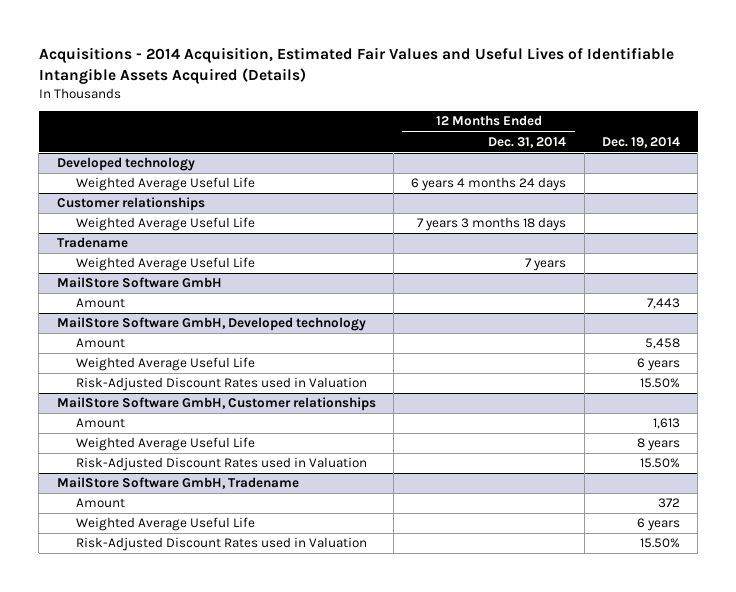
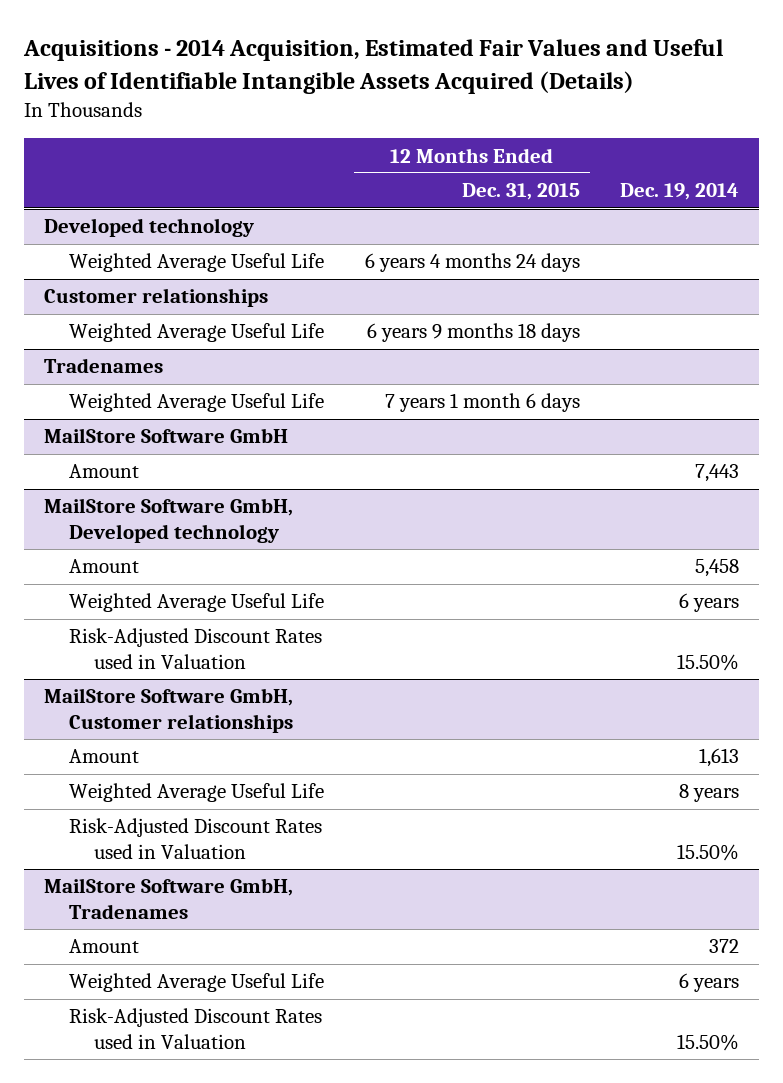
- | 12 Months Ended Dec. 31, 2014 | Dec. 19, 2014
+ | 12 Months Ended Dec. 31, 2015 | Dec. 19, 2014
- Tradename
+ Tradenames
- MailStore Software GmbH, Tradename
+ MailStore Software GmbH, Tradenames

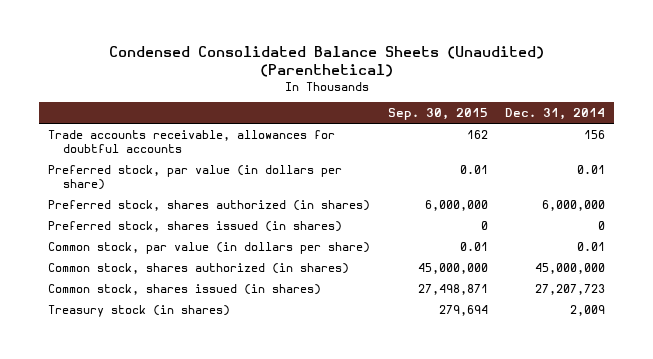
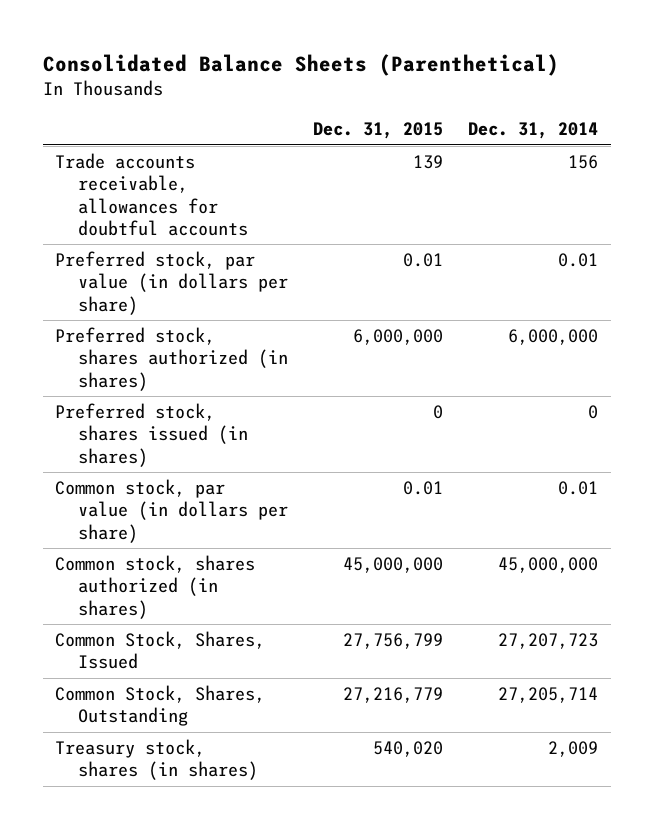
- Condensed Consolidated Balance Sheets (Unaudited) (Parenthetical)
+ Consolidated Balance Sheets (Parenthetical)
- | Sep. 30, 2015 | Dec. 31, 2014
+ | Dec. 31, 2015 | Dec. 31, 2014
- Common stock, shares issued (in shares) | 27,498,871 | 27,207,723
- Treasury stock (in shares) | 279,694 | 2,009
+ Common Stock, Shares, Issued | 27,756,799 | 27,207,723
+ Common Stock, Shares, Outstanding | 27,216,779 | 27,205,714
+ Treasury stock, shares (in shares) | 540,020 | 2,009

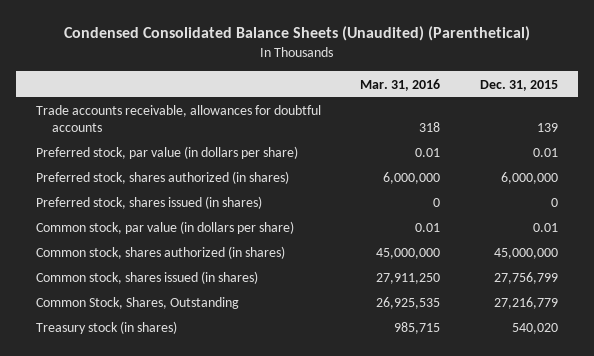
- Consolidated Balance Sheets (Parenthetical)
+ Condensed Consolidated Balance Sheets (Unaudited) (Parenthetical)
- | Dec. 31, 2015 | Dec. 31, 2014
+ | Mar. 31, 2016 | Dec. 31, 2015
- Common Stock, Shares, Issued | 27,756,799 | 27,207,723
+ Common stock, shares issued (in shares) | 27,911,250 | 27,756,799
- Treasury stock, shares (in shares) | 540,020 | 2,009
+ Treasury stock (in shares) | 985,715 | 540,020

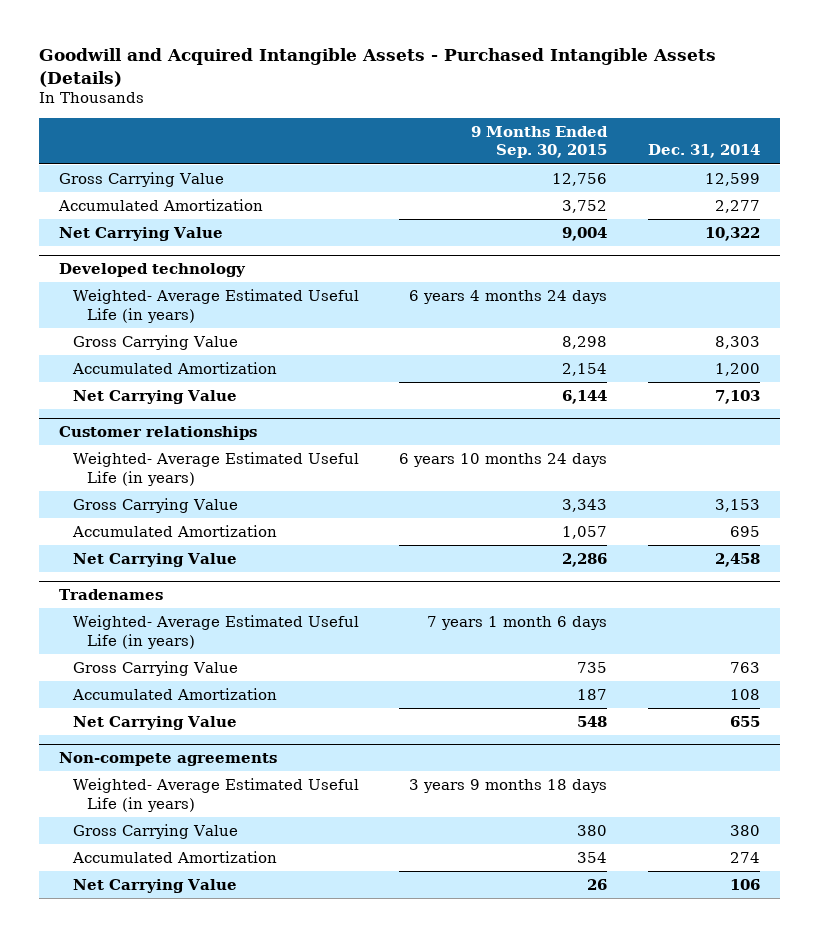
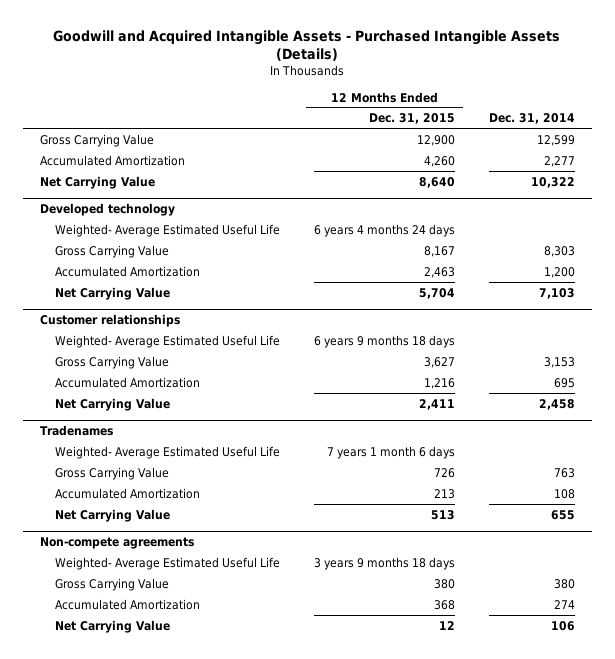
- | 9 Months Ended Sep. 30, 2015 | Dec. 31, 2014
+ | 12 Months Ended Dec. 31, 2015 | Dec. 31, 2014
@ Developed technology
- Weighted- Average Estimated Useful Life (in years) | 6 years 4 months 24 days |
+ Weighted- Average Estimated Useful Life | 6 years 4 months 24 days |
@ Customer relationships
- Weighted- Average Estimated Useful Life (in years) | 6 years 10 months 24 days |
+ Weighted- Average Estimated Useful Life | 6 years 9 months 18 days |
@ Tradenames
- Weighted- Average Estimated Useful Life (in years) | 7 years 1 month 6 days |
+ Weighted- Average Estimated Useful Life | 7 years 1 month 6 days |
@ Non-compete agreements
- Weighted- Average Estimated Useful Life (in years) | 3 years 9 months 18 days |
+ Weighted- Average Estimated Useful Life | 3 years 9 months 18 days |

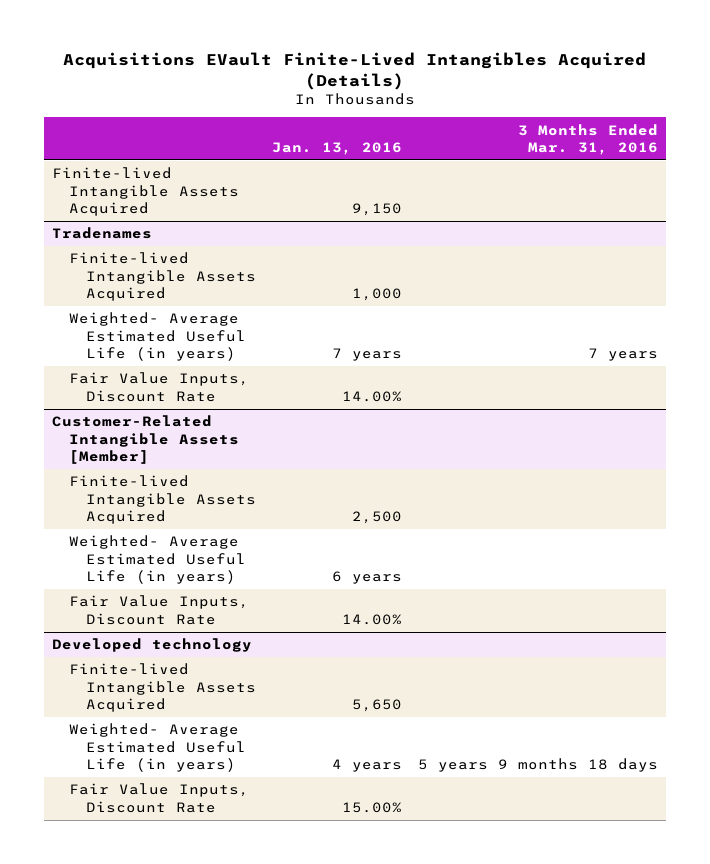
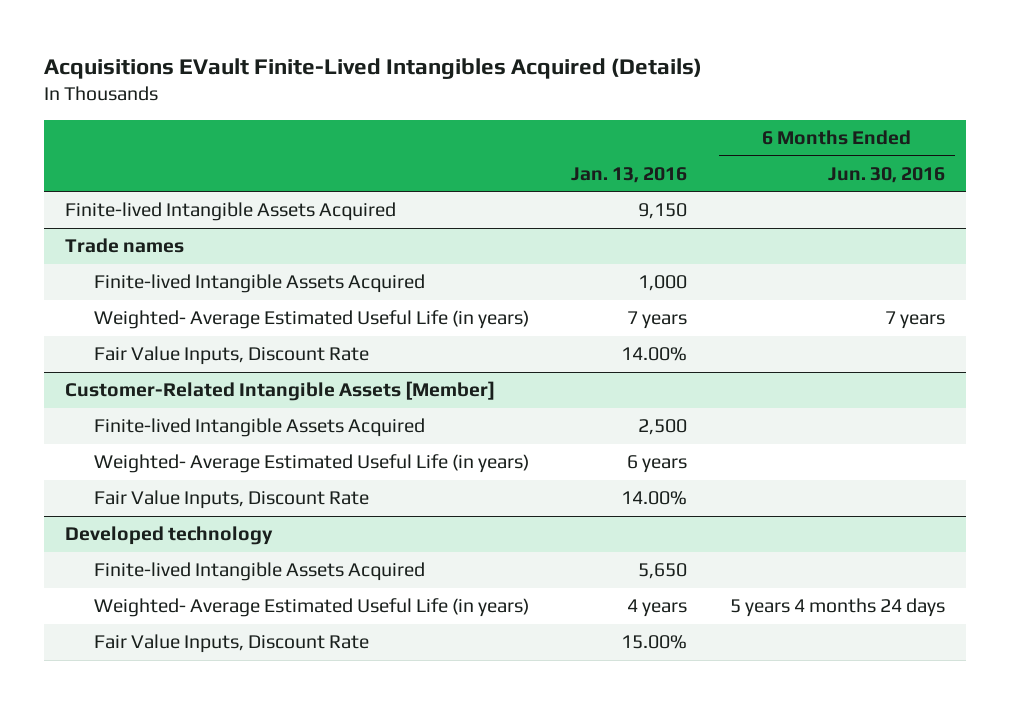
- | Jan. 13, 2016 | 3 Months Ended Mar. 31, 2016
+ | Jan. 13, 2016 | 6 Months Ended Jun. 30, 2016
- Tradenames
+ Trade names

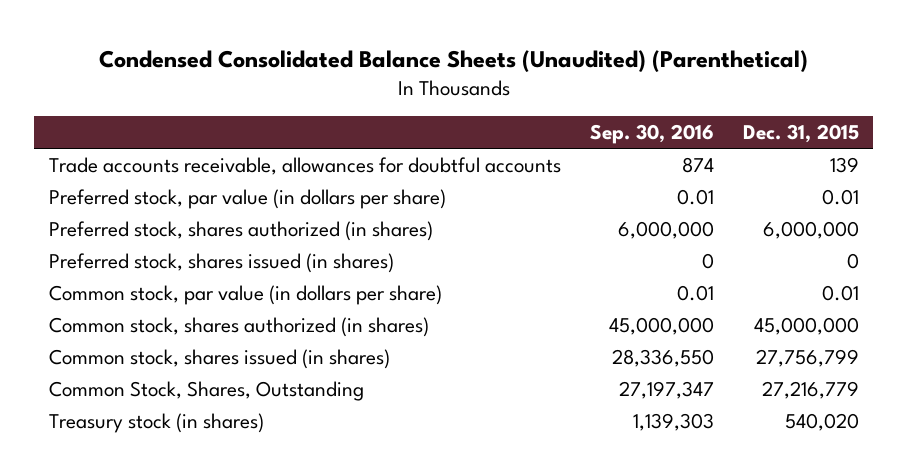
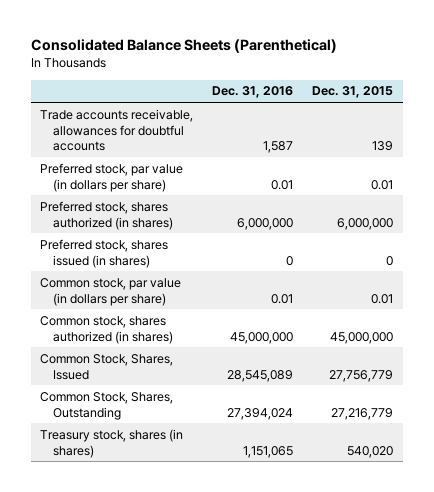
- Condensed Consolidated Balance Sheets (Unaudited) (Parenthetical)
+ Consolidated Balance Sheets (Parenthetical)
- | Sep. 30, 2016 | Dec. 31, 2015
+ | Dec. 31, 2016 | Dec. 31, 2015
- Common stock, shares issued (in shares) | 28,336,550 | 27,756,799
+ Common Stock, Shares, Issued | 28,545,089 | 27,756,779
- Treasury stock (in shares) | 1,139,303 | 540,020
+ Treasury stock, shares (in shares) | 1,151,065 | 540,020

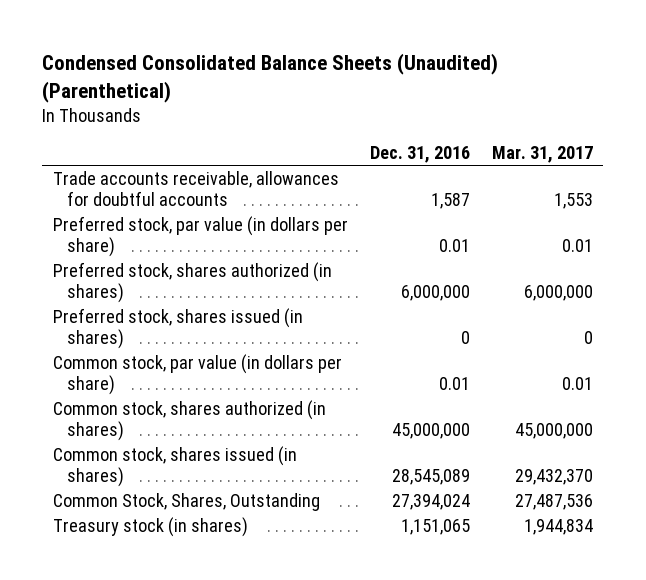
- Consolidated Balance Sheets (Parenthetical)
+ Condensed Consolidated Balance Sheets (Unaudited) (Parenthetical)
- | Dec. 31, 2016 | Dec. 31, 2015
+ | Dec. 31, 2016 | Mar. 31, 2017
- Common Stock, Shares, Issued | 28,545,089 | 27,756,779
+ Common stock, shares issued (in shares) | 28,545,089 | 29,432,370
- Treasury stock, shares (in shares) | 1,151,065 | 540,020
+ Treasury stock (in shares) | 1,151,065 | 1,944,834

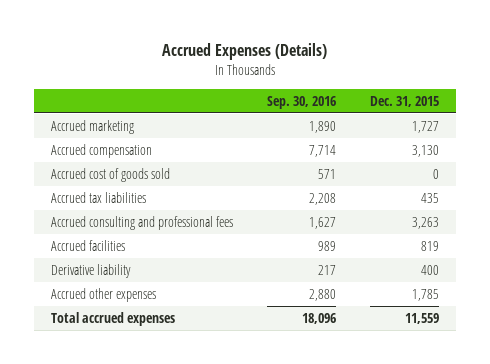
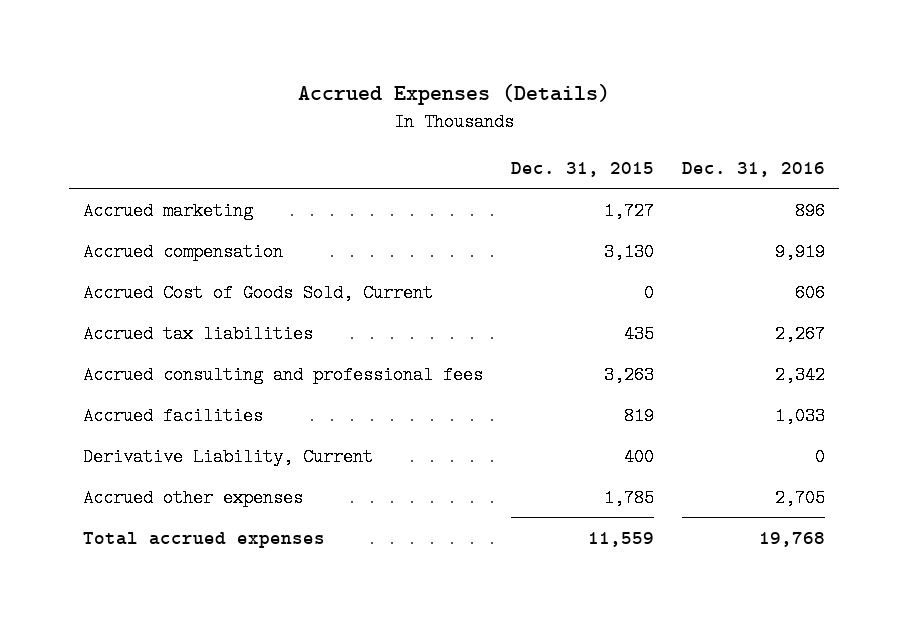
- | Sep. 30, 2016 | Dec. 31, 2015
+ | Dec. 31, 2015 | Dec. 31, 2016
- Accrued cost of goods sold | 571 | 0
+ Accrued Cost of Goods Sold, Current | 0 | 606
- Derivative liability | 217 | 400
+ Derivative Liability, Current | 400 | 0

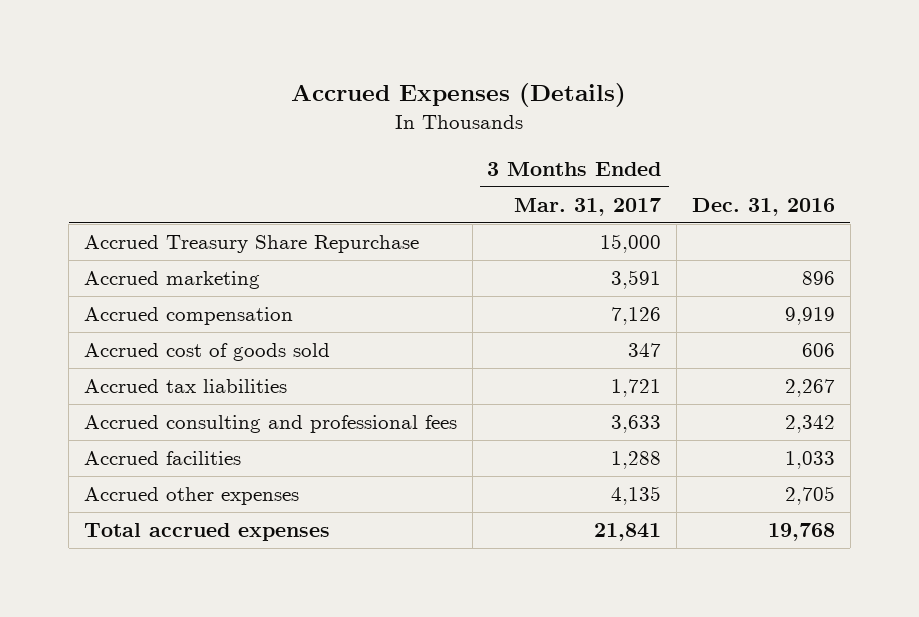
- | Dec. 31, 2015 | Dec. 31, 2016
+ | 3 Months Ended Mar. 31, 2017 | Dec. 31, 2016
+ Accrued Treasury Share Repurchase | 15,000 |
- Accrued Cost of Goods Sold, Current | 0 | 606
+ Accrued cost of goods sold | 347 | 606
- Derivative Liability, Current | 400 | 0

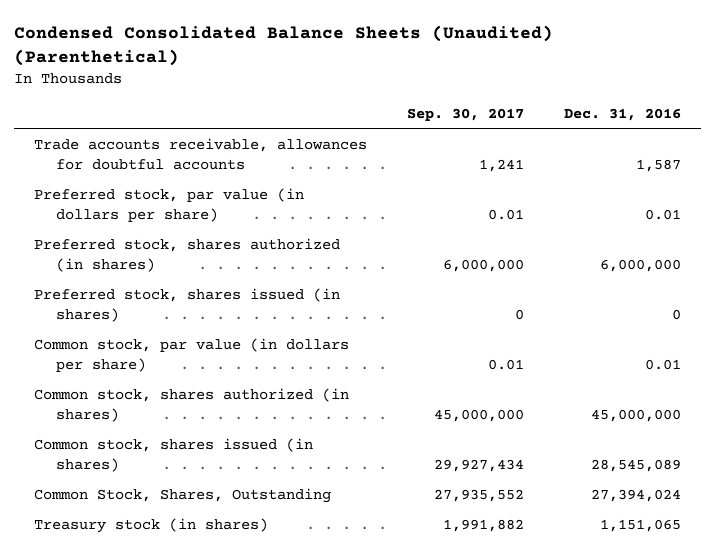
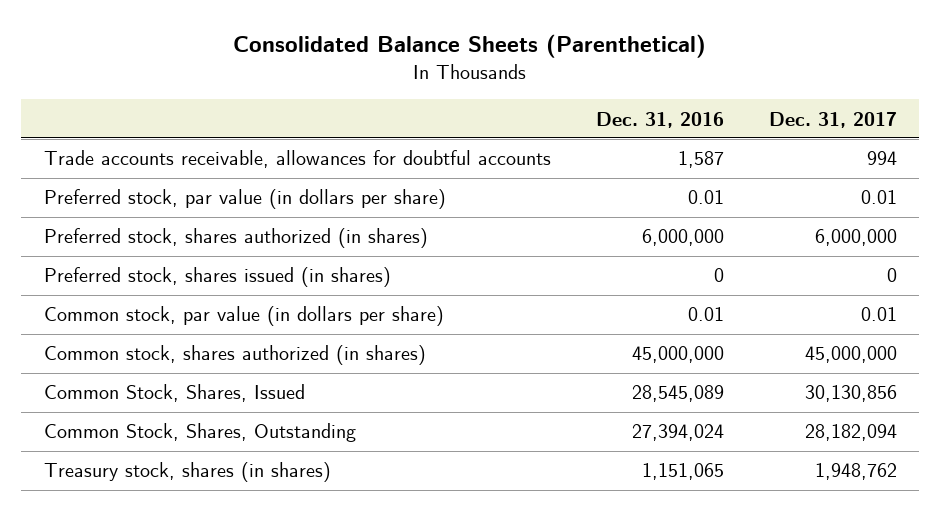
- Condensed Consolidated Balance Sheets (Unaudited) (Parenthetical)
+ Consolidated Balance Sheets (Parenthetical)
- | Sep. 30, 2017 | Dec. 31, 2016
+ | Dec. 31, 2016 | Dec. 31, 2017
- Common stock, shares issued (in shares) | 29,927,434 | 28,545,089
+ Common Stock, Shares, Issued | 28,545,089 | 30,130,856
- Treasury stock (in shares) | 1,991,882 | 1,151,065
+ Treasury stock, shares (in shares) | 1,151,065 | 1,948,762

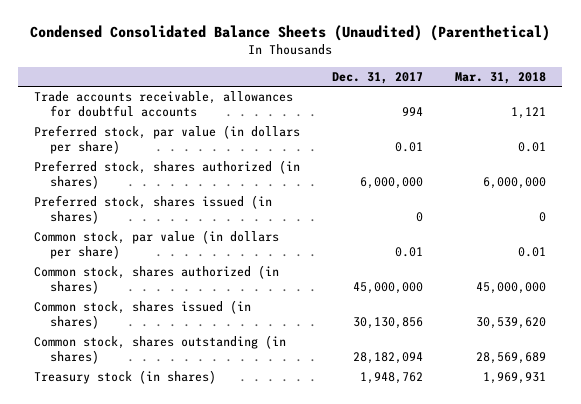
- Consolidated Balance Sheets (Parenthetical)
+ Condensed Consolidated Balance Sheets (Unaudited) (Parenthetical)
- | Dec. 31, 2016 | Dec. 31, 2017
+ | Dec. 31, 2017 | Mar. 31, 2018
- Common Stock, Shares, Issued | 28,545,089 | 30,130,856
- Common Stock, Shares, Outstanding | 27,394,024 | 28,182,094
- Treasury stock, shares (in shares) | 1,151,065 | 1,948,762
+ Common stock, shares issued (in shares) | 30,130,856 | 30,539,620
+ Common stock, shares outstanding (in shares) | 28,182,094 | 28,569,689
+ Treasury stock (in shares) | 1,948,762 | 1,969,931

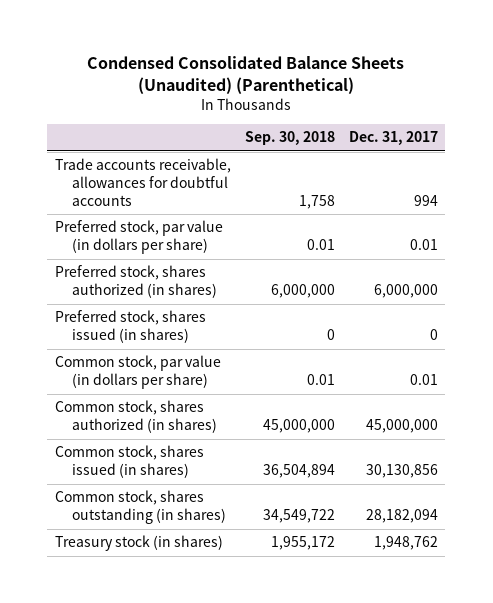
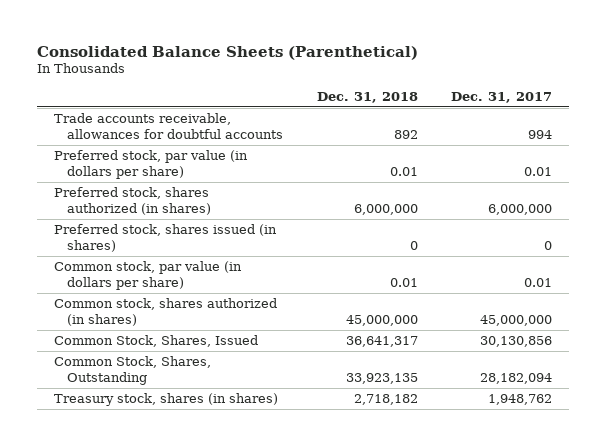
- Condensed Consolidated Balance Sheets (Unaudited) (Parenthetical)
+ Consolidated Balance Sheets (Parenthetical)
- | Sep. 30, 2018 | Dec. 31, 2017
+ | Dec. 31, 2018 | Dec. 31, 2017
- Common stock, shares issued (in shares) | 36,504,894 | 30,130,856
- Common stock, shares outstanding (in shares) | 34,549,722 | 28,182,094
- Treasury stock (in shares) | 1,955,172 | 1,948,762
+ Common Stock, Shares, Issued | 36,641,317 | 30,130,856
+ Common Stock, Shares, Outstanding | 33,923,135 | 28,182,094
+ Treasury stock, shares (in shares) | 2,718,182 | 1,948,762

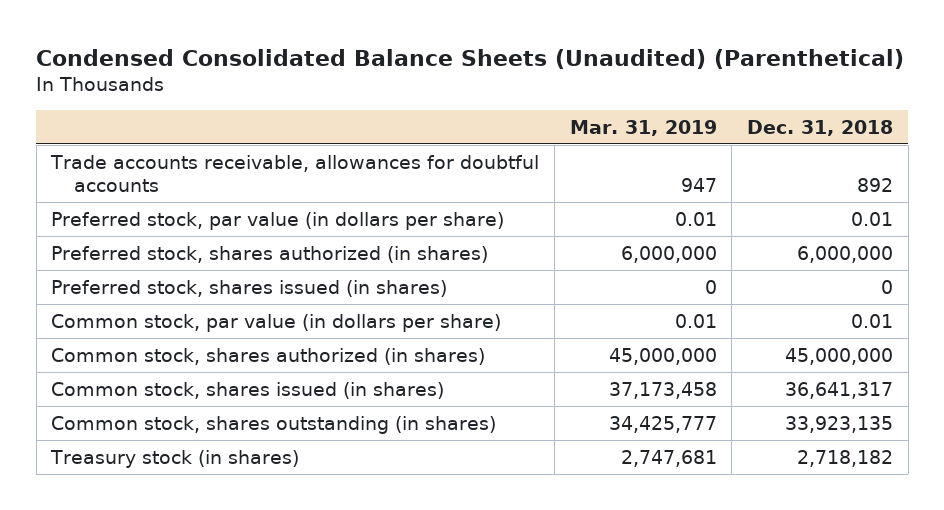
- Consolidated Balance Sheets (Parenthetical)
+ Condensed Consolidated Balance Sheets (Unaudited) (Parenthetical)
- | Dec. 31, 2018 | Dec. 31, 2017
+ | Mar. 31, 2019 | Dec. 31, 2018
- Common Stock, Shares, Issued | 36,641,317 | 30,130,856
- Common Stock, Shares, Outstanding | 33,923,135 | 28,182,094
- Treasury stock, shares (in shares) | 2,718,182 | 1,948,762
+ Common stock, shares issued (in shares) | 37,173,458 | 36,641,317
+ Common stock, shares outstanding (in shares) | 34,425,777 | 33,923,135
+ Treasury stock (in shares) | 2,747,681 | 2,718,182

